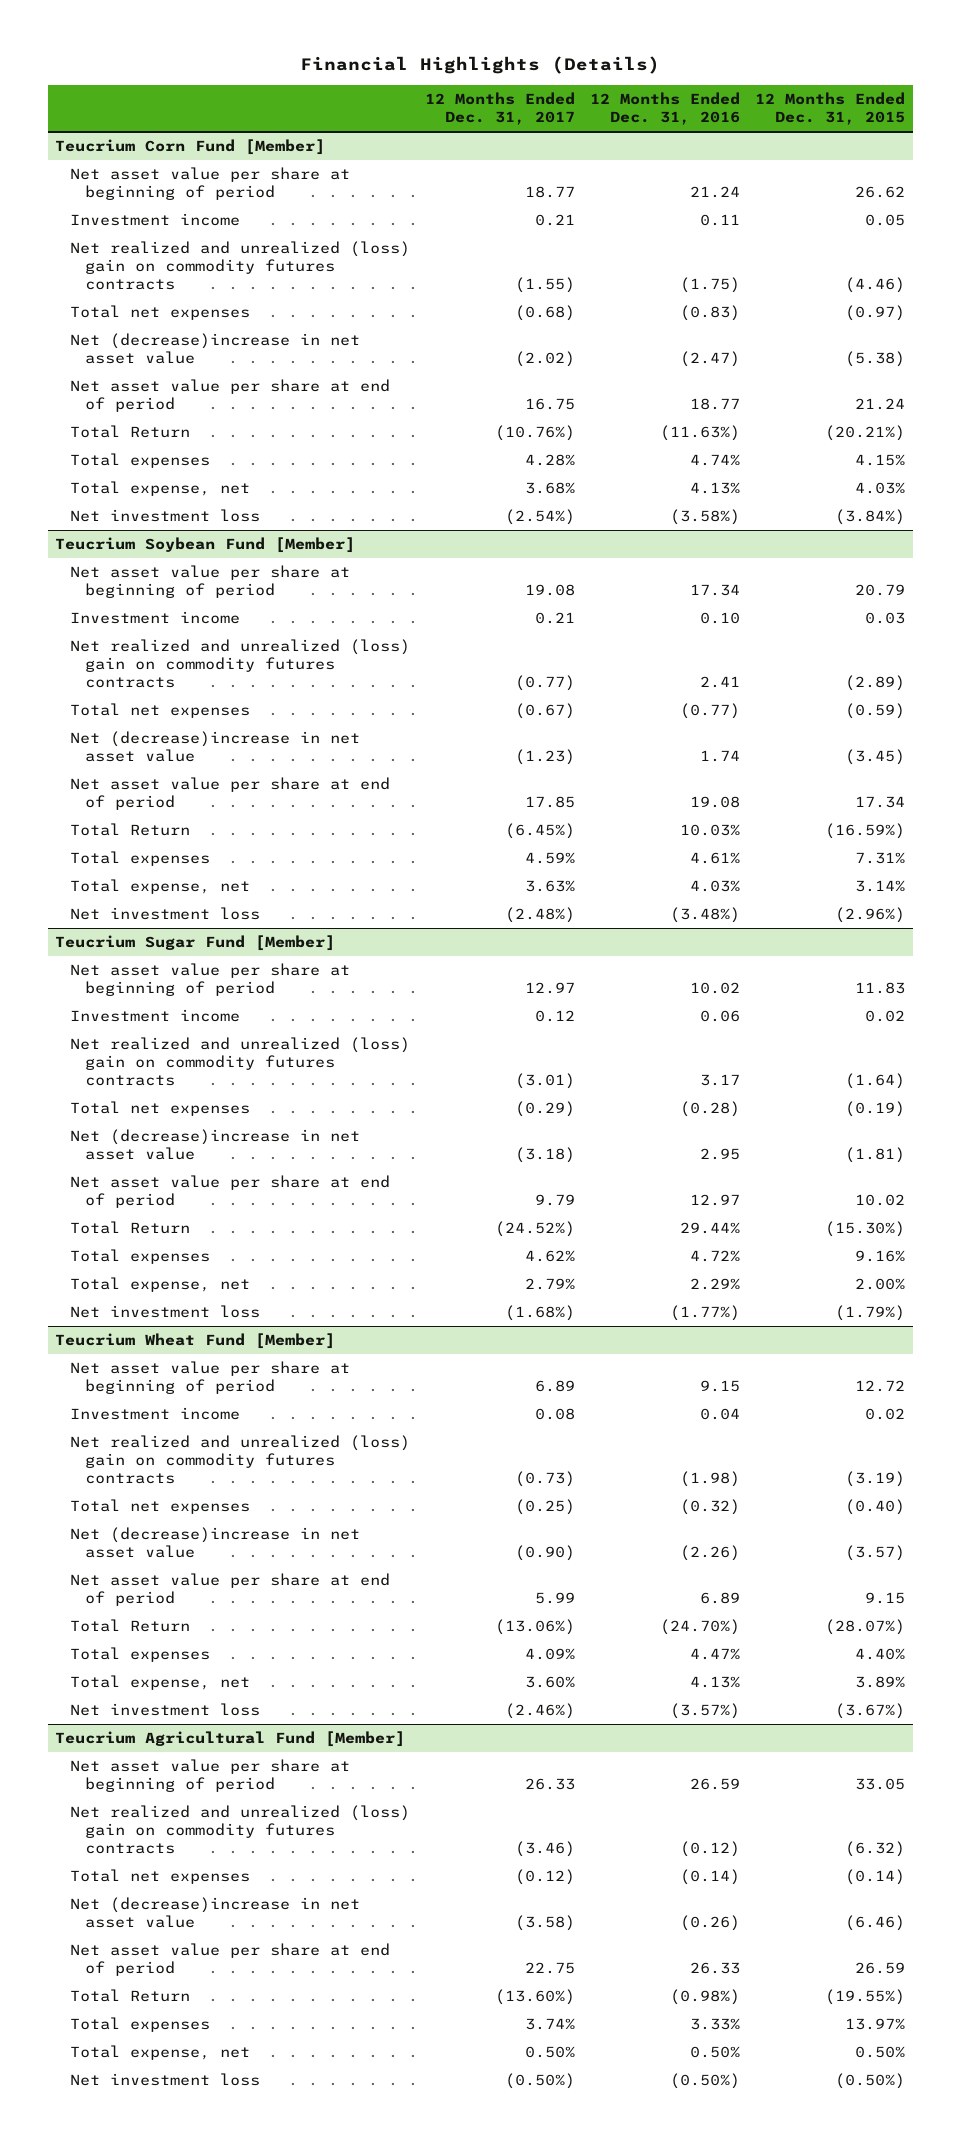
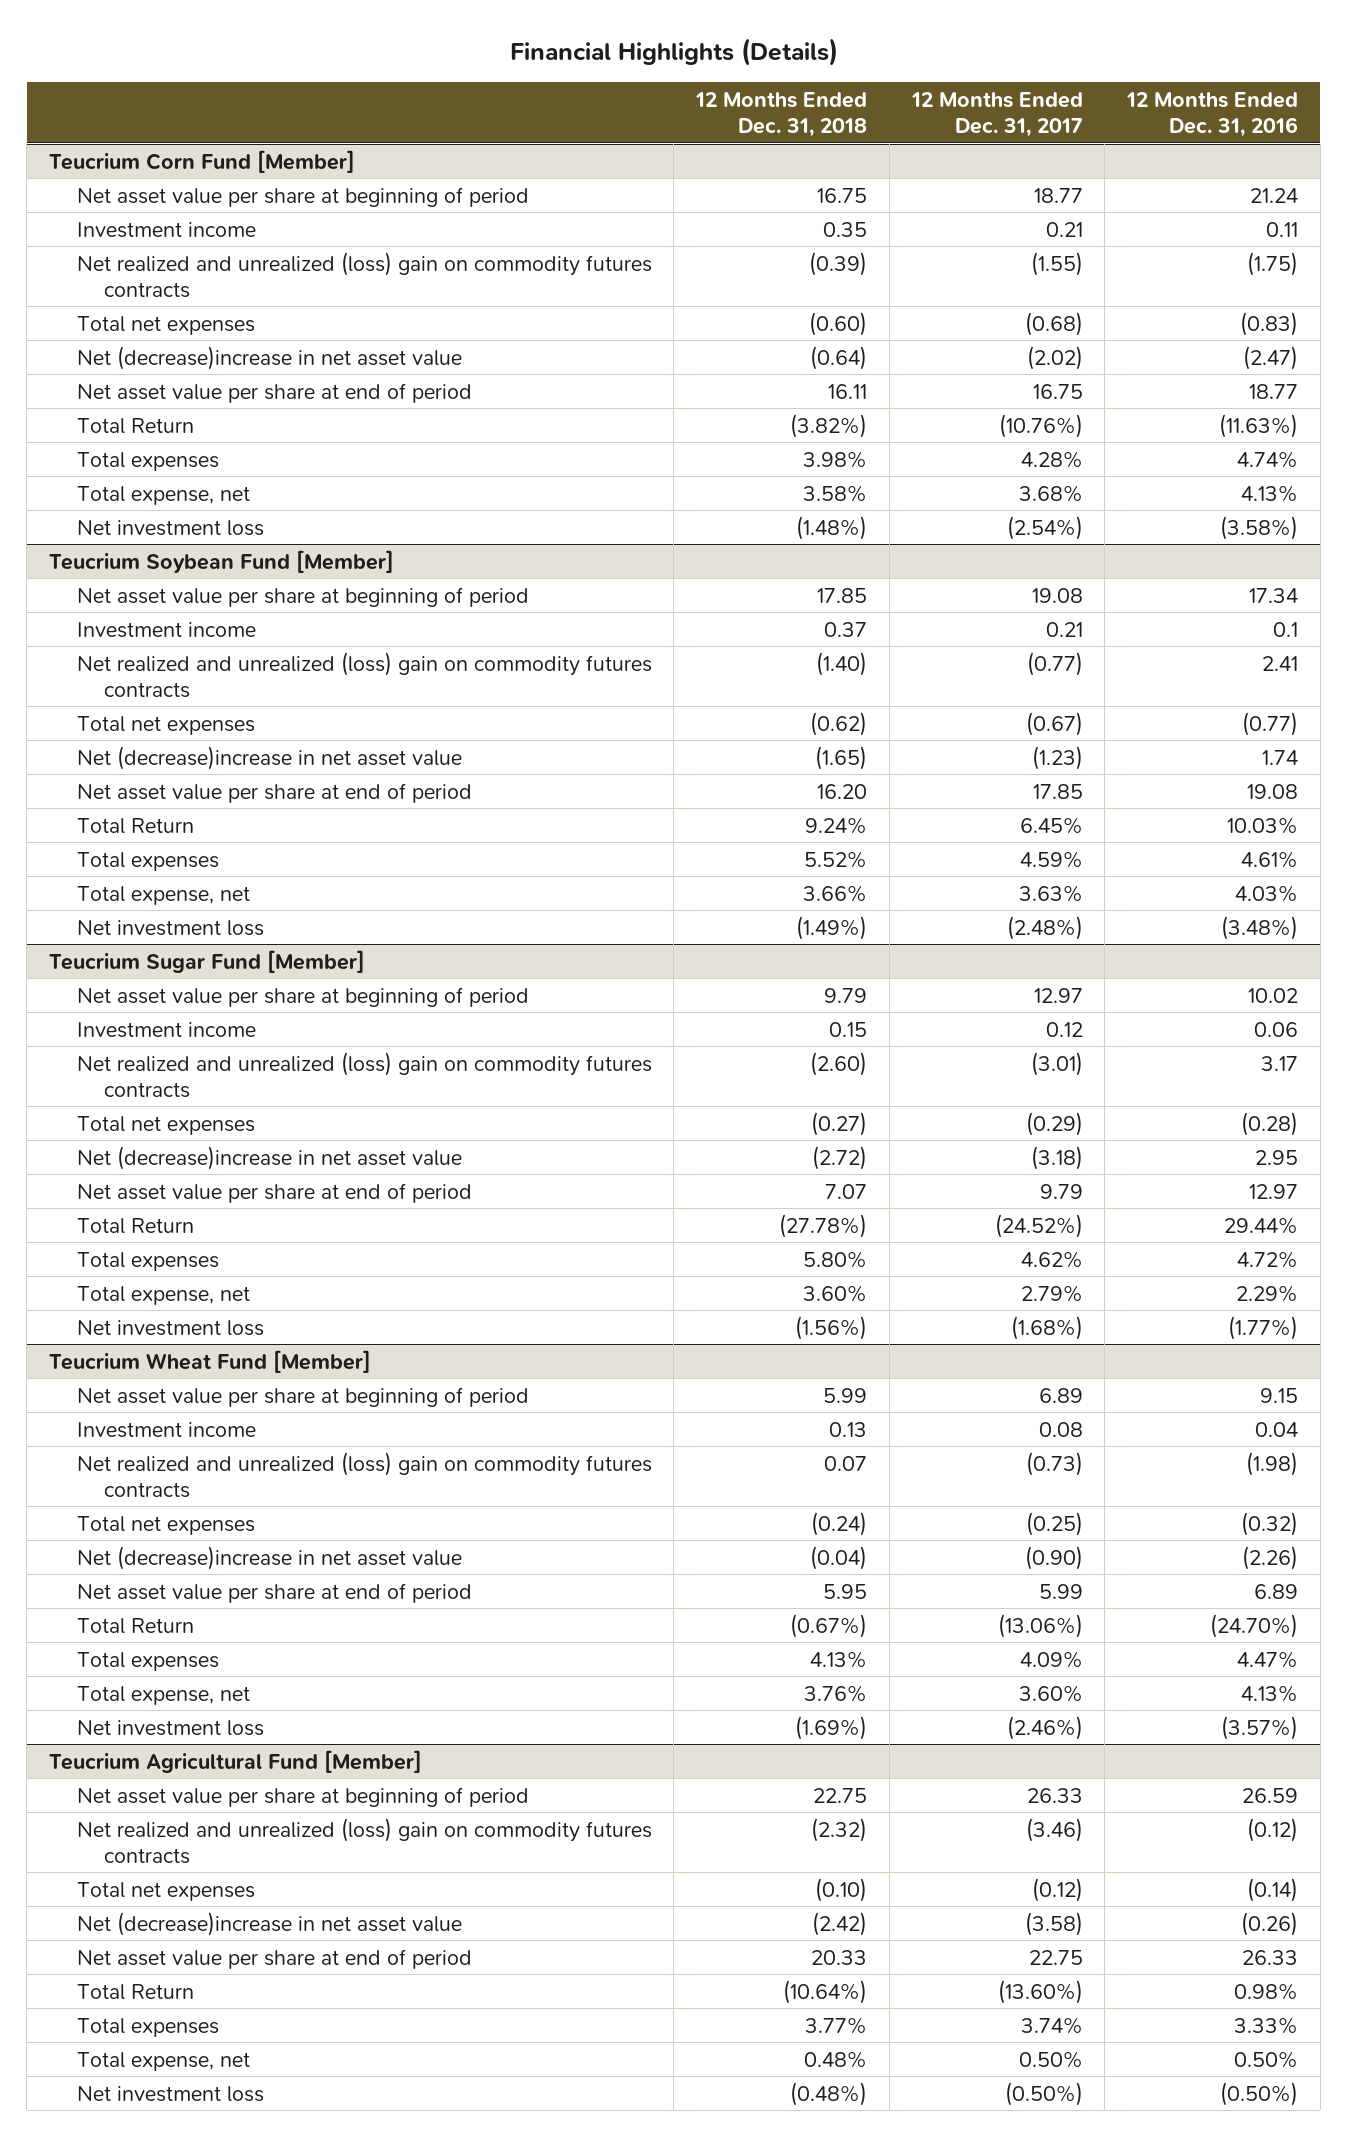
- | 12 Months Ended Dec. 31, 2017 | 12 Months Ended Dec. 31, 2016 | 12 Months Ended Dec. 31, 2015
+ | 12 Months Ended Dec. 31, 2018 | 12 Months Ended Dec. 31, 2017 | 12 Months Ended Dec. 31, 2016
@ Teucrium Soybean Fund [Member]
- Investment income | 0.21 | 0.10 | 0.03
+ Investment income | 0.37 | 0.21 | 0.1
- Total Return | (6.45%) | 10.03% | (16.59%)
+ Total Return | 9.24% | 6.45% | 10.03%
@ Teucrium Agricultural Fund [Member]
- Total Return | (13.60%) | (0.98%) | (19.55%)
+ Total Return | (10.64%) | (13.60%) | 0.98%

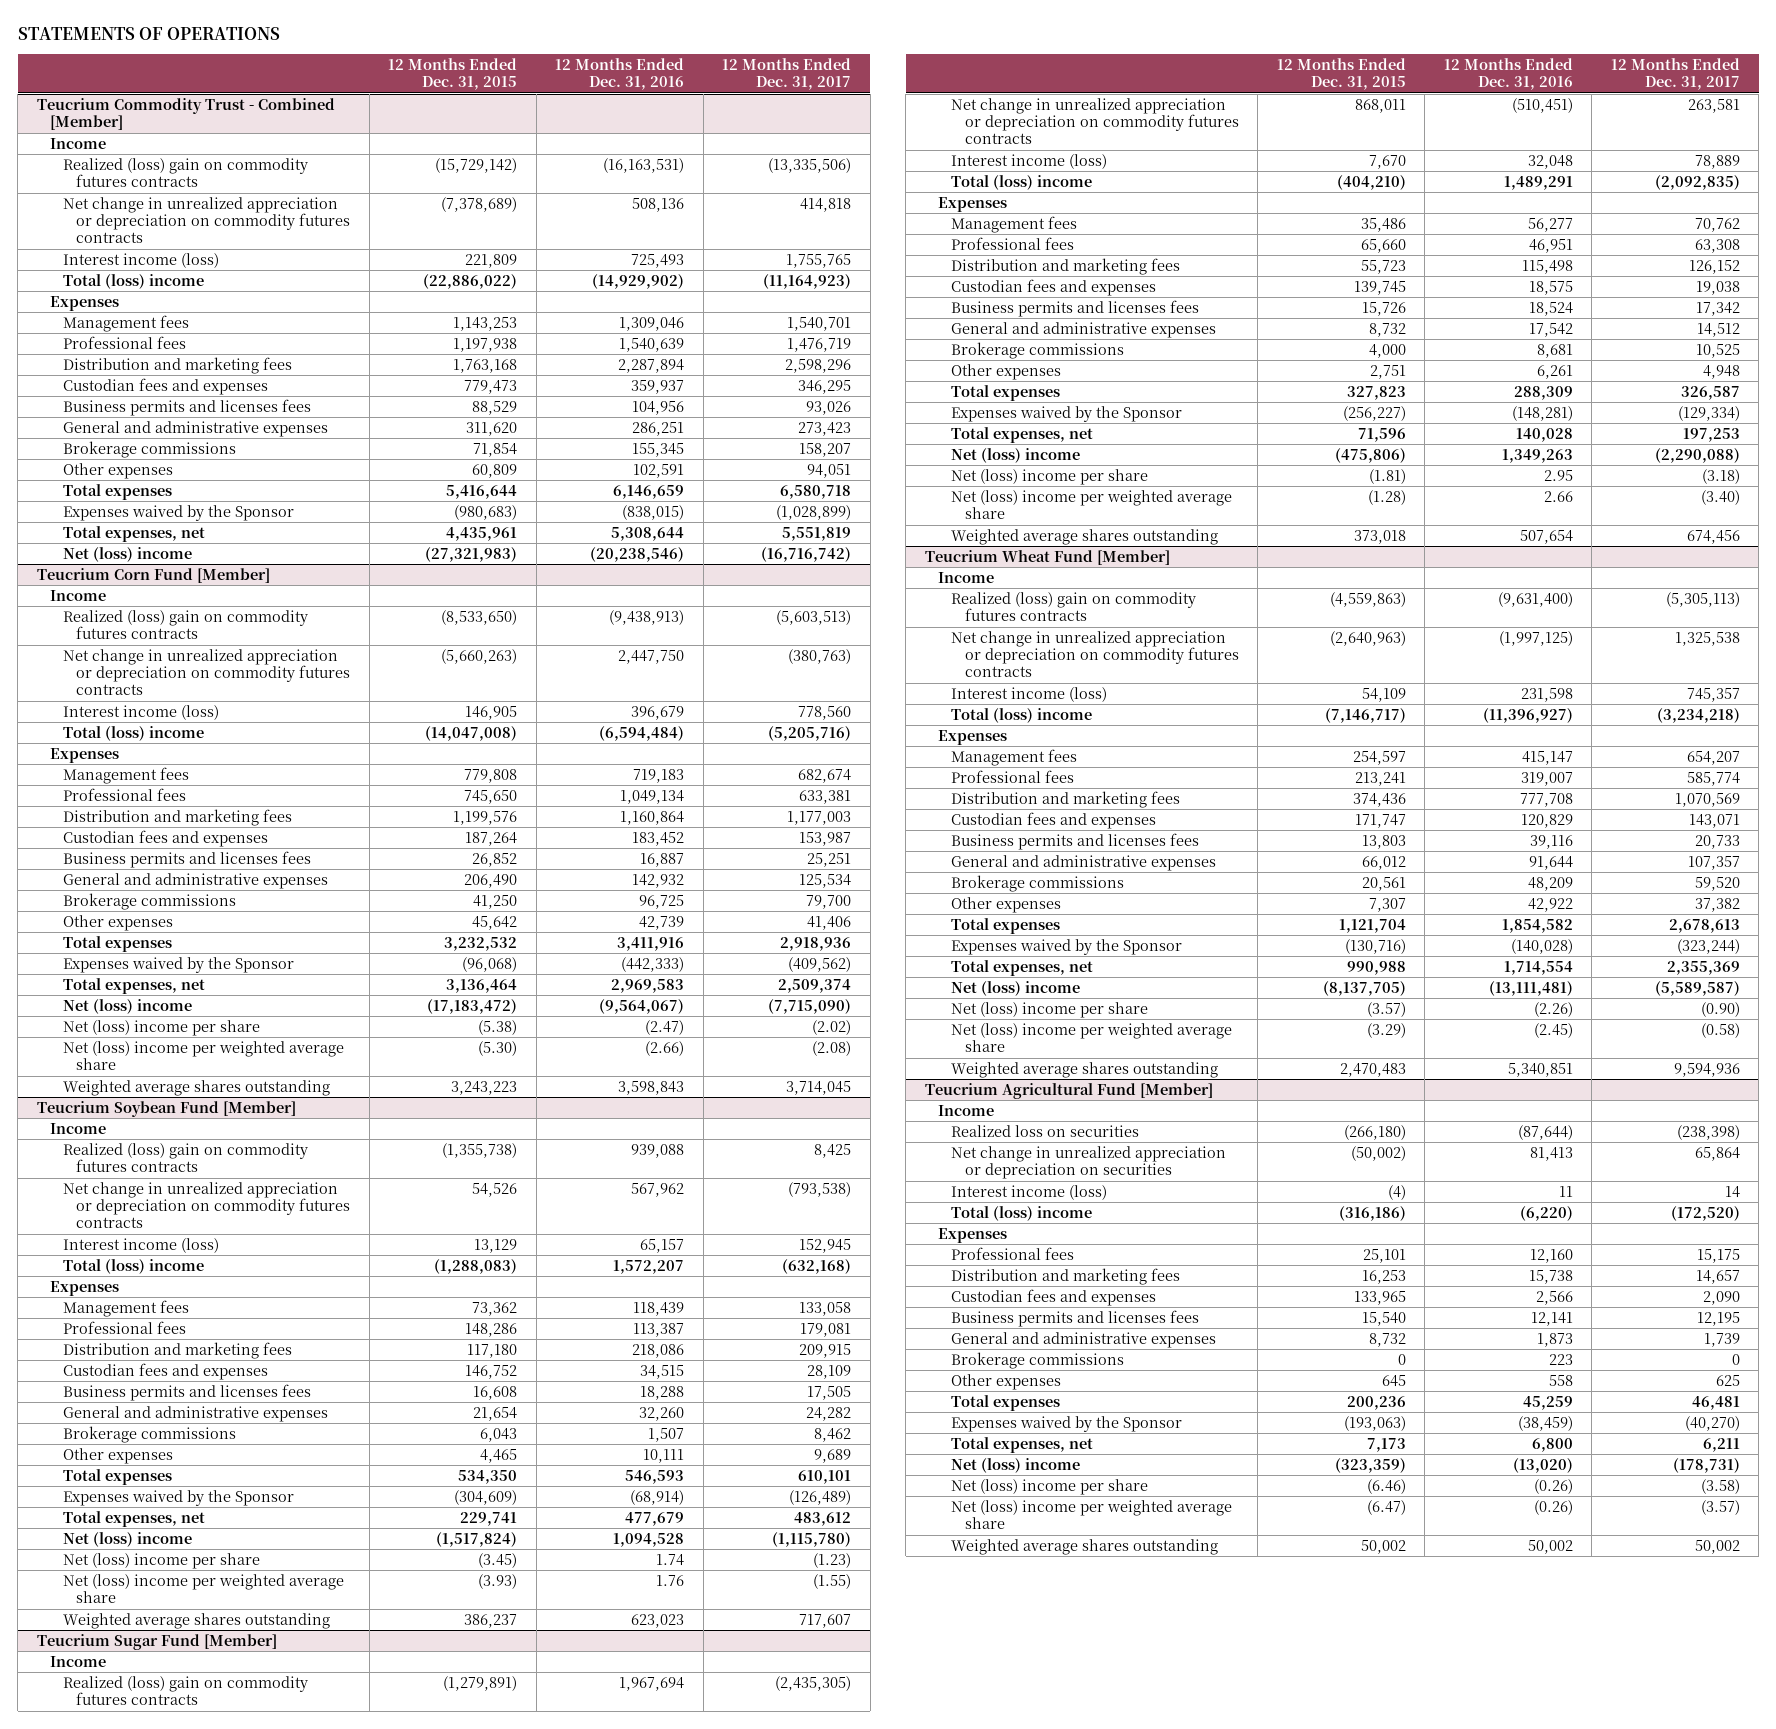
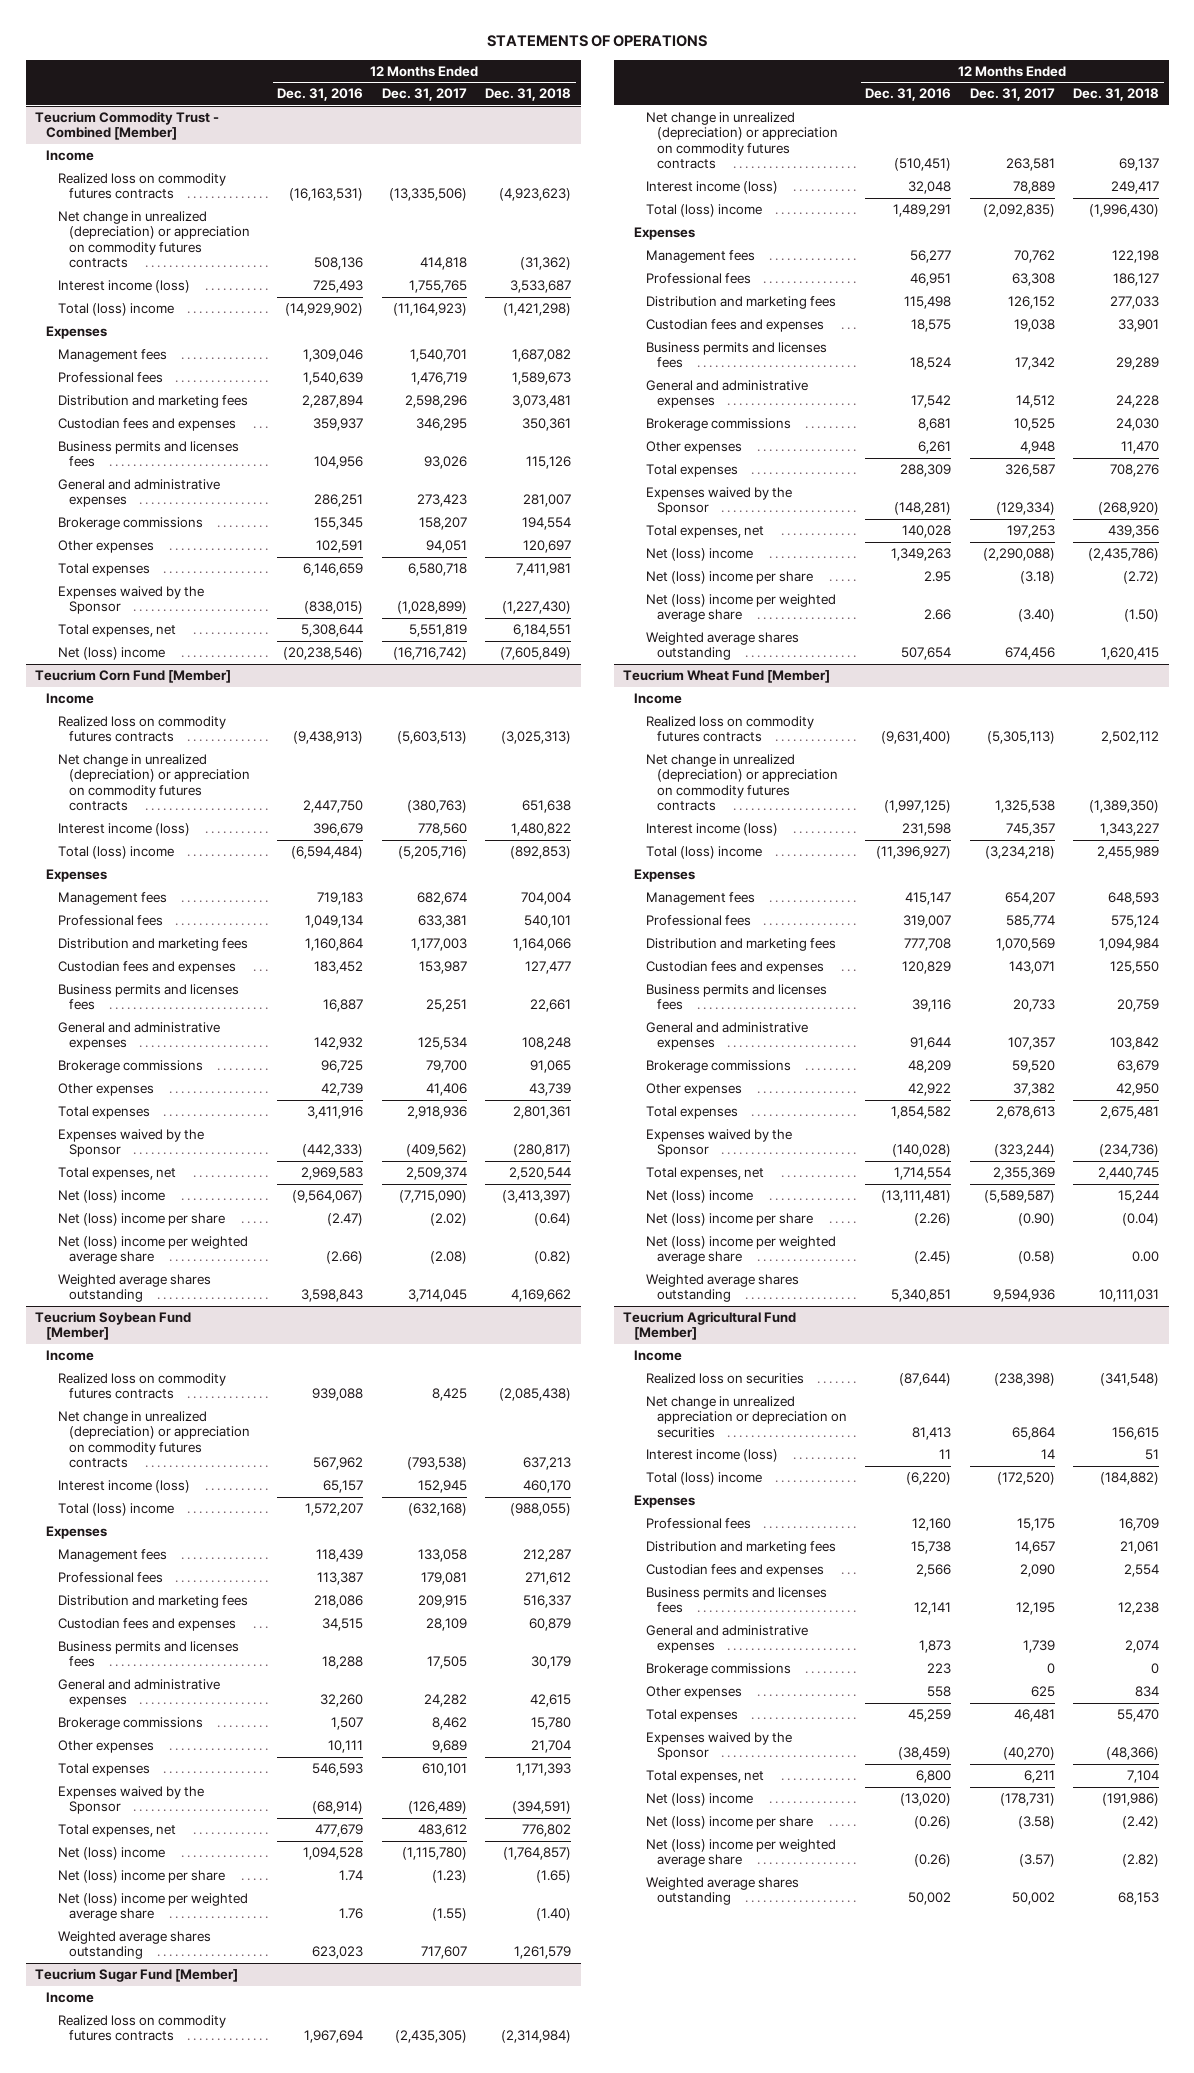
- | 12 Months Ended Dec. 31, 2015 | 12 Months Ended Dec. 31, 2016 | 12 Months Ended Dec. 31, 2017
+ | 12 Months Ended Dec. 31, 2016 | 12 Months Ended Dec. 31, 2017 | 12 Months Ended Dec. 31, 2018
@ Teucrium Commodity Trust - Combined [Member]
- Realized (loss) gain on commodity futures contracts | (15,729,142) | (16,163,531) | (13,335,506)
- Net change in unrealized appreciation or depreciation on commodity futures contracts | (7,378,689) | 508,136 | 414,818
+ Realized loss on commodity futures contracts | (16,163,531) | (13,335,506) | (4,923,623)
+ Net change in unrealized (depreciation) or appreciation on commodity futures contracts | 508,136 | 414,818 | (31,362)
@ Teucrium Corn Fund [Member]
- Realized (loss) gain on commodity futures contracts | (8,533,650) | (9,438,913) | (5,603,513)
- Net change in unrealized appreciation or depreciation on commodity futures contracts | (5,660,263) | 2,447,750 | (380,763)
+ Realized loss on commodity futures contracts | (9,438,913) | (5,603,513) | (3,025,313)
+ Net change in unrealized (depreciation) or appreciation on commodity futures contracts | 2,447,750 | (380,763) | 651,638
@ Teucrium Soybean Fund [Member]
- Realized (loss) gain on commodity futures contracts | (1,355,738) | 939,088 | 8,425
- Net change in unrealized appreciation or depreciation on commodity futures contracts | 54,526 | 567,962 | (793,538)
+ Realized loss on commodity futures contracts | 939,088 | 8,425 | (2,085,438)
+ Net change in unrealized (depreciation) or appreciation on commodity futures contracts | 567,962 | (793,538) | 637,213
@ Teucrium Sugar Fund [Member]
- Realized (loss) gain on commodity futures contracts | (1,279,891) | 1,967,694 | (2,435,305)
- Net change in unrealized appreciation or depreciation on commodity futures contracts | 868,011 | (510,451) | 263,581
+ Realized loss on commodity futures contracts | 1,967,694 | (2,435,305) | (2,314,984)
+ Net change in unrealized (depreciation) or appreciation on commodity futures contracts | (510,451) | 263,581 | 69,137
@ Teucrium Wheat Fund [Member]
- Realized (loss) gain on commodity futures contracts | (4,559,863) | (9,631,400) | (5,305,113)
- Net change in unrealized appreciation or depreciation on commodity futures contracts | (2,640,963) | (1,997,125) | 1,325,538
+ Realized loss on commodity futures contracts | (9,631,400) | (5,305,113) | 2,502,112
+ Net change in unrealized (depreciation) or appreciation on commodity futures contracts | (1,997,125) | 1,325,538 | (1,389,350)

